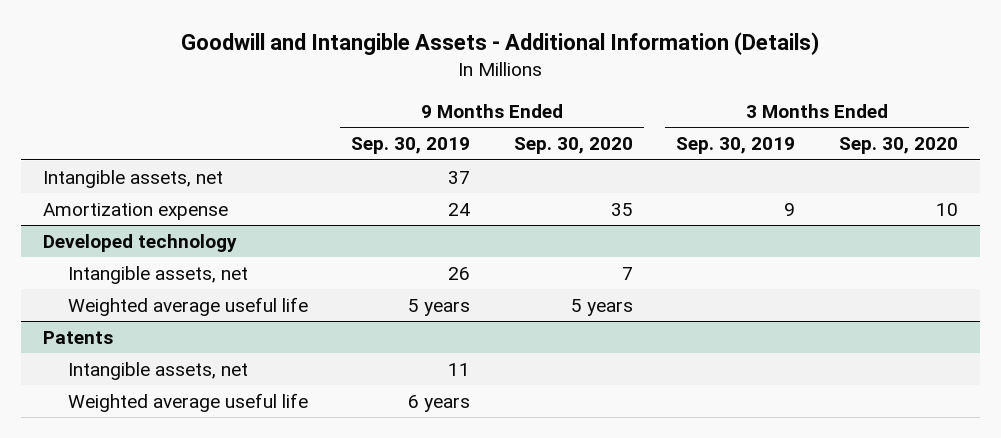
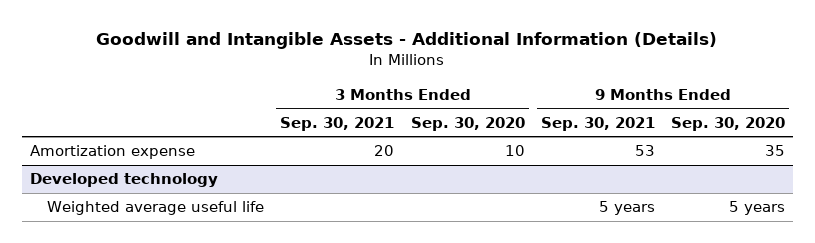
- | 9 Months Ended Sep. 30, 2019 | 9 Months Ended Sep. 30, 2020 | 3 Months Ended Sep. 30, 2019 | 3 Months Ended Sep. 30, 2020
+ | 3 Months Ended Sep. 30, 2021 | 3 Months Ended Sep. 30, 2020 | 9 Months Ended Sep. 30, 2021 | 9 Months Ended Sep. 30, 2020
- Intangible assets, net | 37 | | |
@ Developed technology
- Intangible assets, net | 26 | 7 | |
- Patents
- Intangible assets, net | 11 | | |
- Weighted average useful life | 6 years | | |

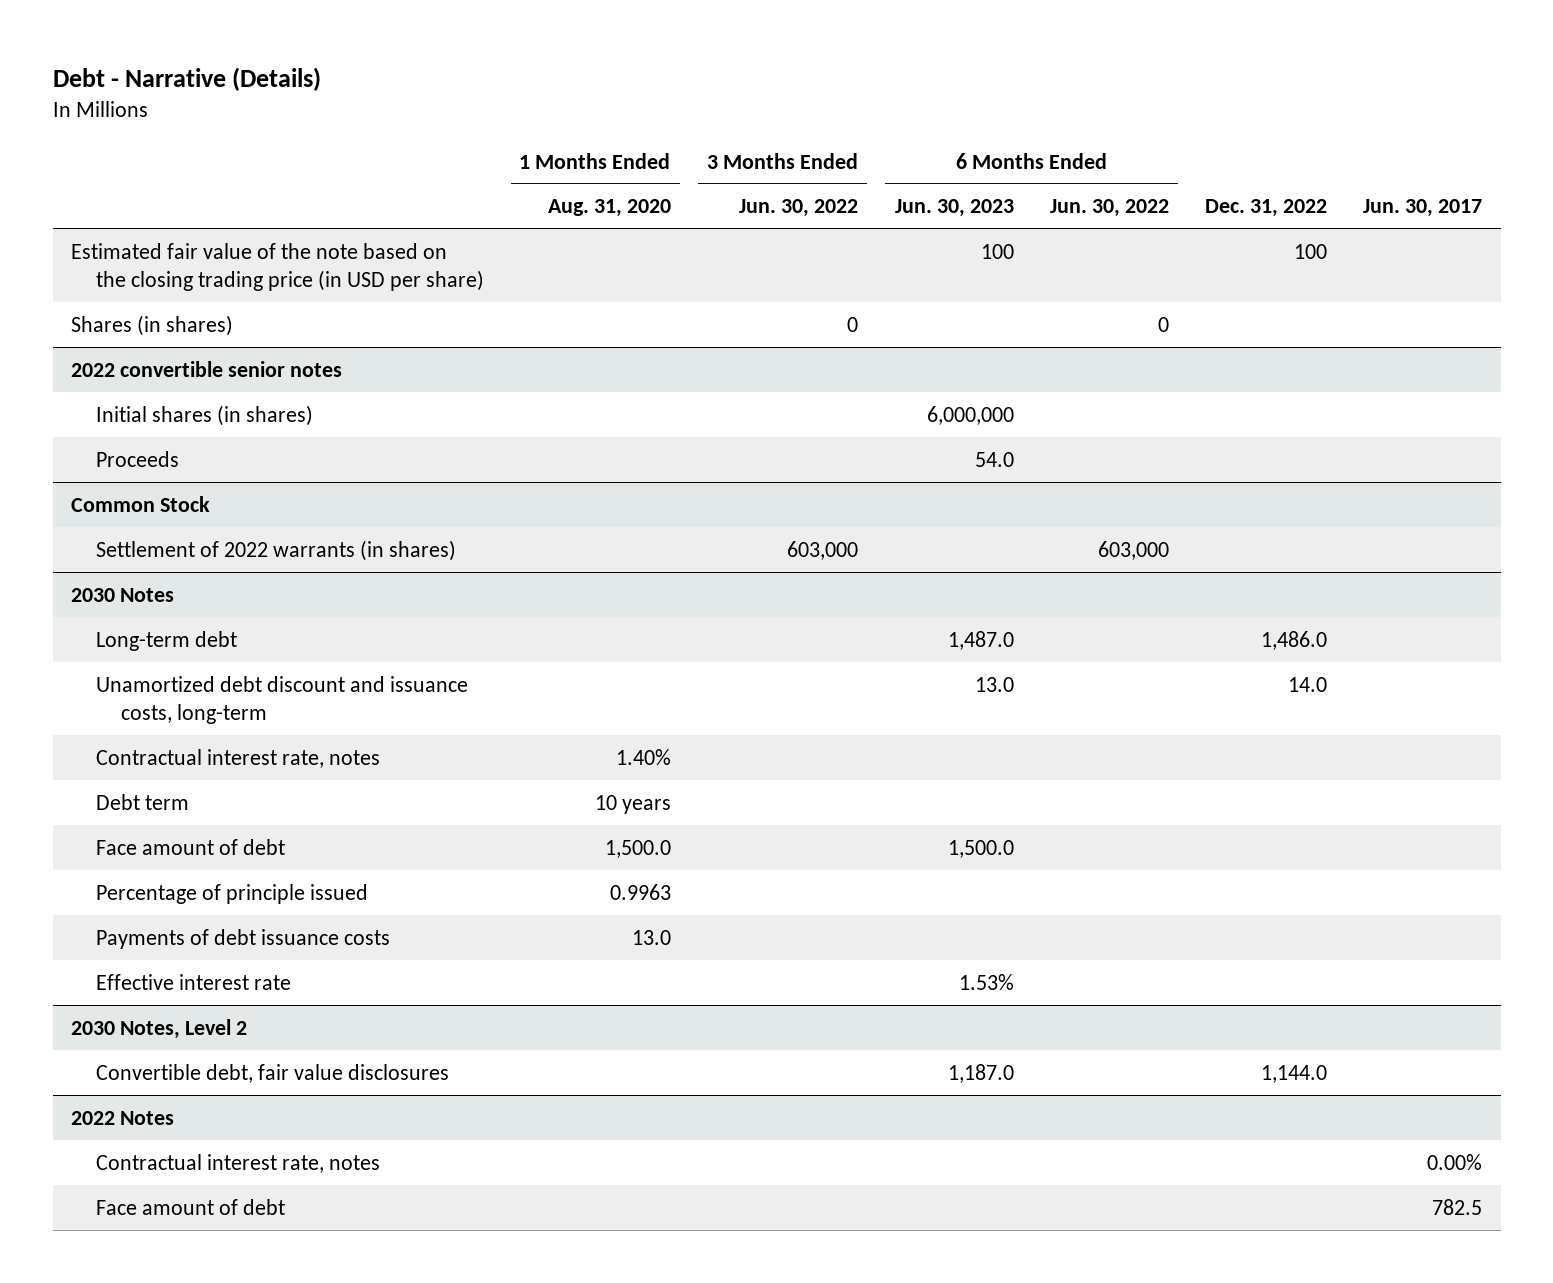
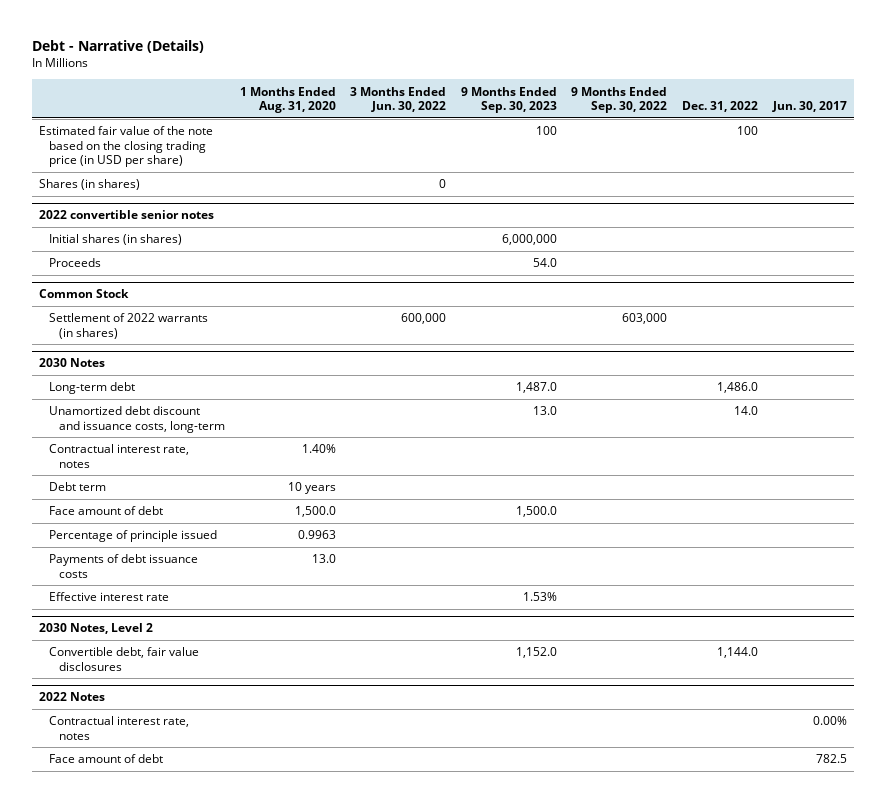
- | 1 Months Ended Aug. 31, 2020 | 3 Months Ended Jun. 30, 2022 | 6 Months Ended Jun. 30, 2023 | 6 Months Ended Jun. 30, 2022 | Dec. 31, 2022 | Jun. 30, 2017
+ | 1 Months Ended Aug. 31, 2020 | 3 Months Ended Jun. 30, 2022 | 9 Months Ended Sep. 30, 2023 | 9 Months Ended Sep. 30, 2022 | Dec. 31, 2022 | Jun. 30, 2017
@ Common Stock
- Settlement of 2022 warrants (in shares) | | 603,000 | | 603,000 | |
+ Settlement of 2022 warrants (in shares) | | 600,000 | | 603,000 | |

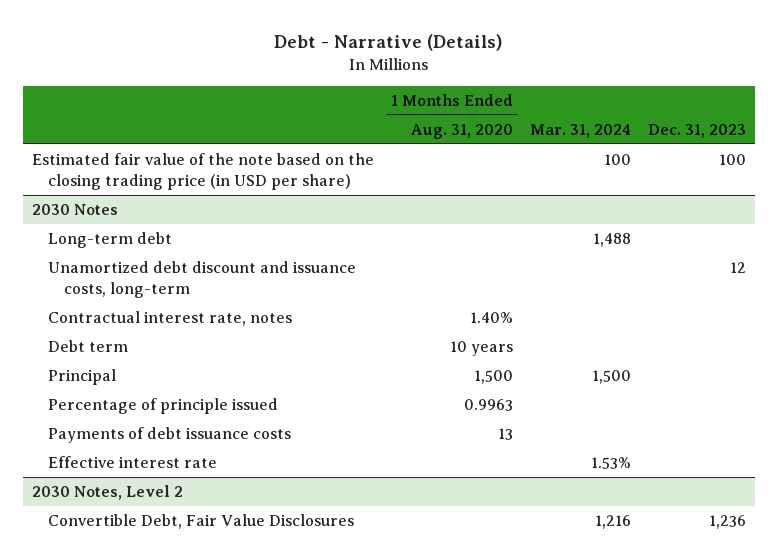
- | 1 Months Ended Aug. 31, 2020 | 3 Months Ended Jun. 30, 2022 | 9 Months Ended Sep. 30, 2023 | 9 Months Ended Sep. 30, 2022 | Dec. 31, 2022 | Jun. 30, 2017
+ | 1 Months Ended Aug. 31, 2020 | Mar. 31, 2024 | Dec. 31, 2023
- Shares (in shares) | | 0 | | | |
- 2022 convertible senior notes
- Initial shares (in shares) | | | 6,000,000 | | |
- Proceeds | | | 54.0 | | |
- Common Stock
- Settlement of 2022 warrants (in shares) | | 600,000 | | 603,000 | |
@ 2030 Notes
- Face amount of debt | 1,500.0 | | 1,500.0 | | |
+ Principal | 1,500 | 1,500 |
- Payments of debt issuance costs | 13.0 | | | | |
+ Payments of debt issuance costs | 13 | |
@ 2030 Notes, Level 2
- Convertible debt, fair value disclosures | | | 1,152.0 | | 1,144.0 |
- 2022 Notes
- Contractual interest rate, notes | | | | | | 0.00%
- Face amount of debt | | | | | | 782.5
@ 2030 Notes, Level 2
+ Convertible Debt, Fair Value Disclosures | | 1,216 | 1,236

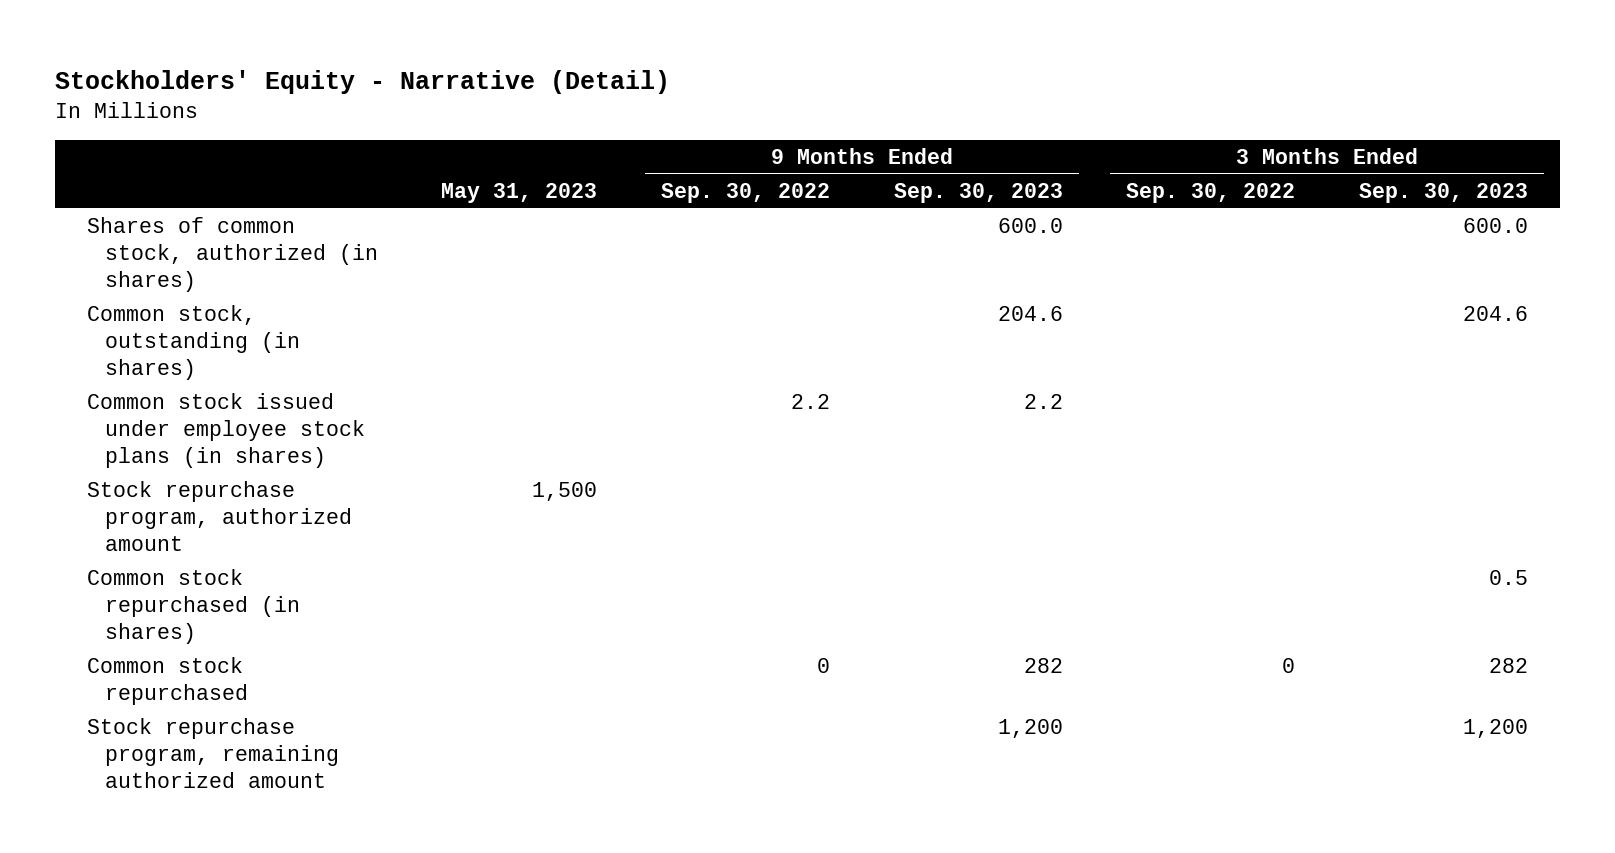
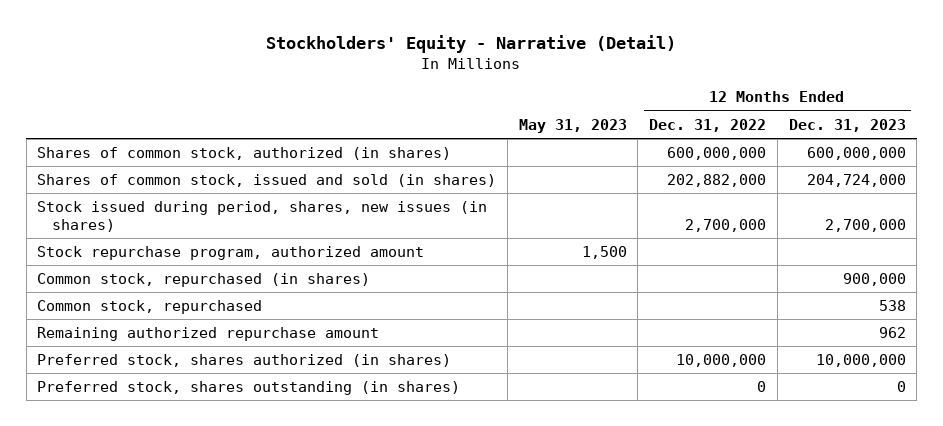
- | May 31, 2023 | 9 Months Ended Sep. 30, 2022 | 9 Months Ended Sep. 30, 2023 | 3 Months Ended Sep. 30, 2022 | 3 Months Ended Sep. 30, 2023
+ | May 31, 2023 | 12 Months Ended Dec. 31, 2022 | 12 Months Ended Dec. 31, 2023
- Common stock, outstanding (in shares) | | | 204.6 | | 204.6
- Common stock issued under employee stock plans (in shares) | | 2.2 | 2.2 | |
+ Shares of common stock, issued and sold (in shares) | | 202,882,000 | 204,724,000
+ Stock issued during period, shares, new issues (in shares) | | 2,700,000 | 2,700,000
- Common stock repurchased (in shares) | | | | | 0.5
- Common stock repurchased | | 0 | 282 | 0 | 282
- Stock repurchase program, remaining authorized amount | | | 1,200 | | 1,200
+ Common stock, repurchased (in shares) | | | 900,000
+ Common stock, repurchased | | | 538
+ Remaining authorized repurchase amount | | | 962
+ Preferred stock, shares authorized (in shares) | | 10,000,000 | 10,000,000
+ Preferred stock, shares outstanding (in shares) | | 0 | 0

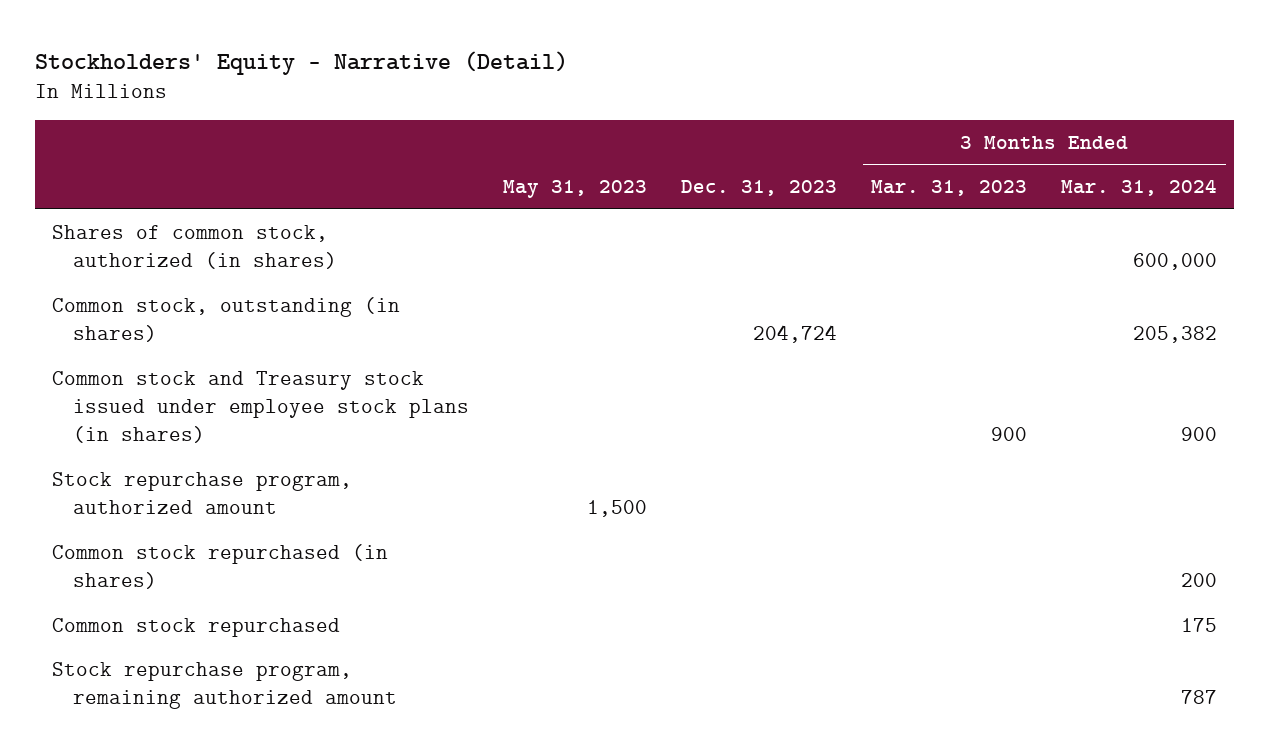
- | May 31, 2023 | 12 Months Ended Dec. 31, 2022 | 12 Months Ended Dec. 31, 2023
+ | May 31, 2023 | Dec. 31, 2023 | 3 Months Ended Mar. 31, 2023 | 3 Months Ended Mar. 31, 2024
- Shares of common stock, issued and sold (in shares) | | 202,882,000 | 204,724,000
- Stock issued during period, shares, new issues (in shares) | | 2,700,000 | 2,700,000
+ Common stock, outstanding (in shares) | | 204,724 | | 205,382
+ Common stock and Treasury stock issued under employee stock plans (in shares) | | | 900 | 900
- Common stock, repurchased (in shares) | | | 900,000
- Common stock, repurchased | | | 538
- Remaining authorized repurchase amount | | | 962
- Preferred stock, shares authorized (in shares) | | 10,000,000 | 10,000,000
- Preferred stock, shares outstanding (in shares) | | 0 | 0
+ Common stock repurchased (in shares) | | | | 200
+ Common stock repurchased | | | | 175
+ Stock repurchase program, remaining authorized amount | | | | 787

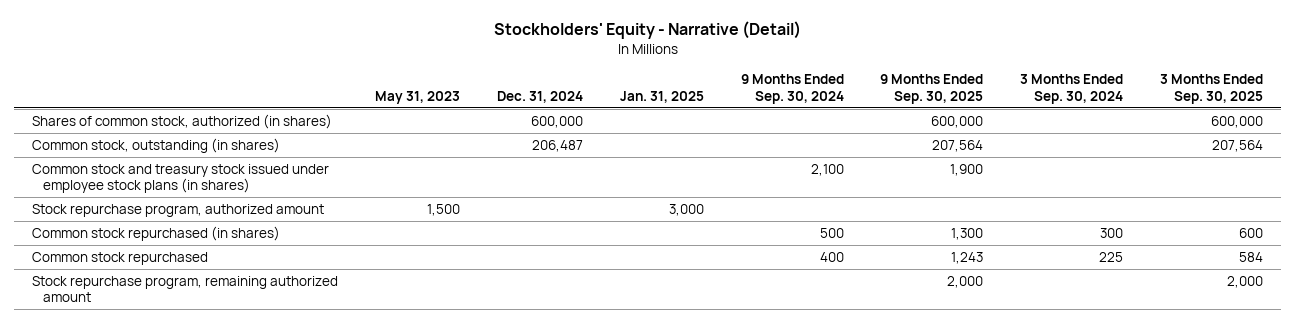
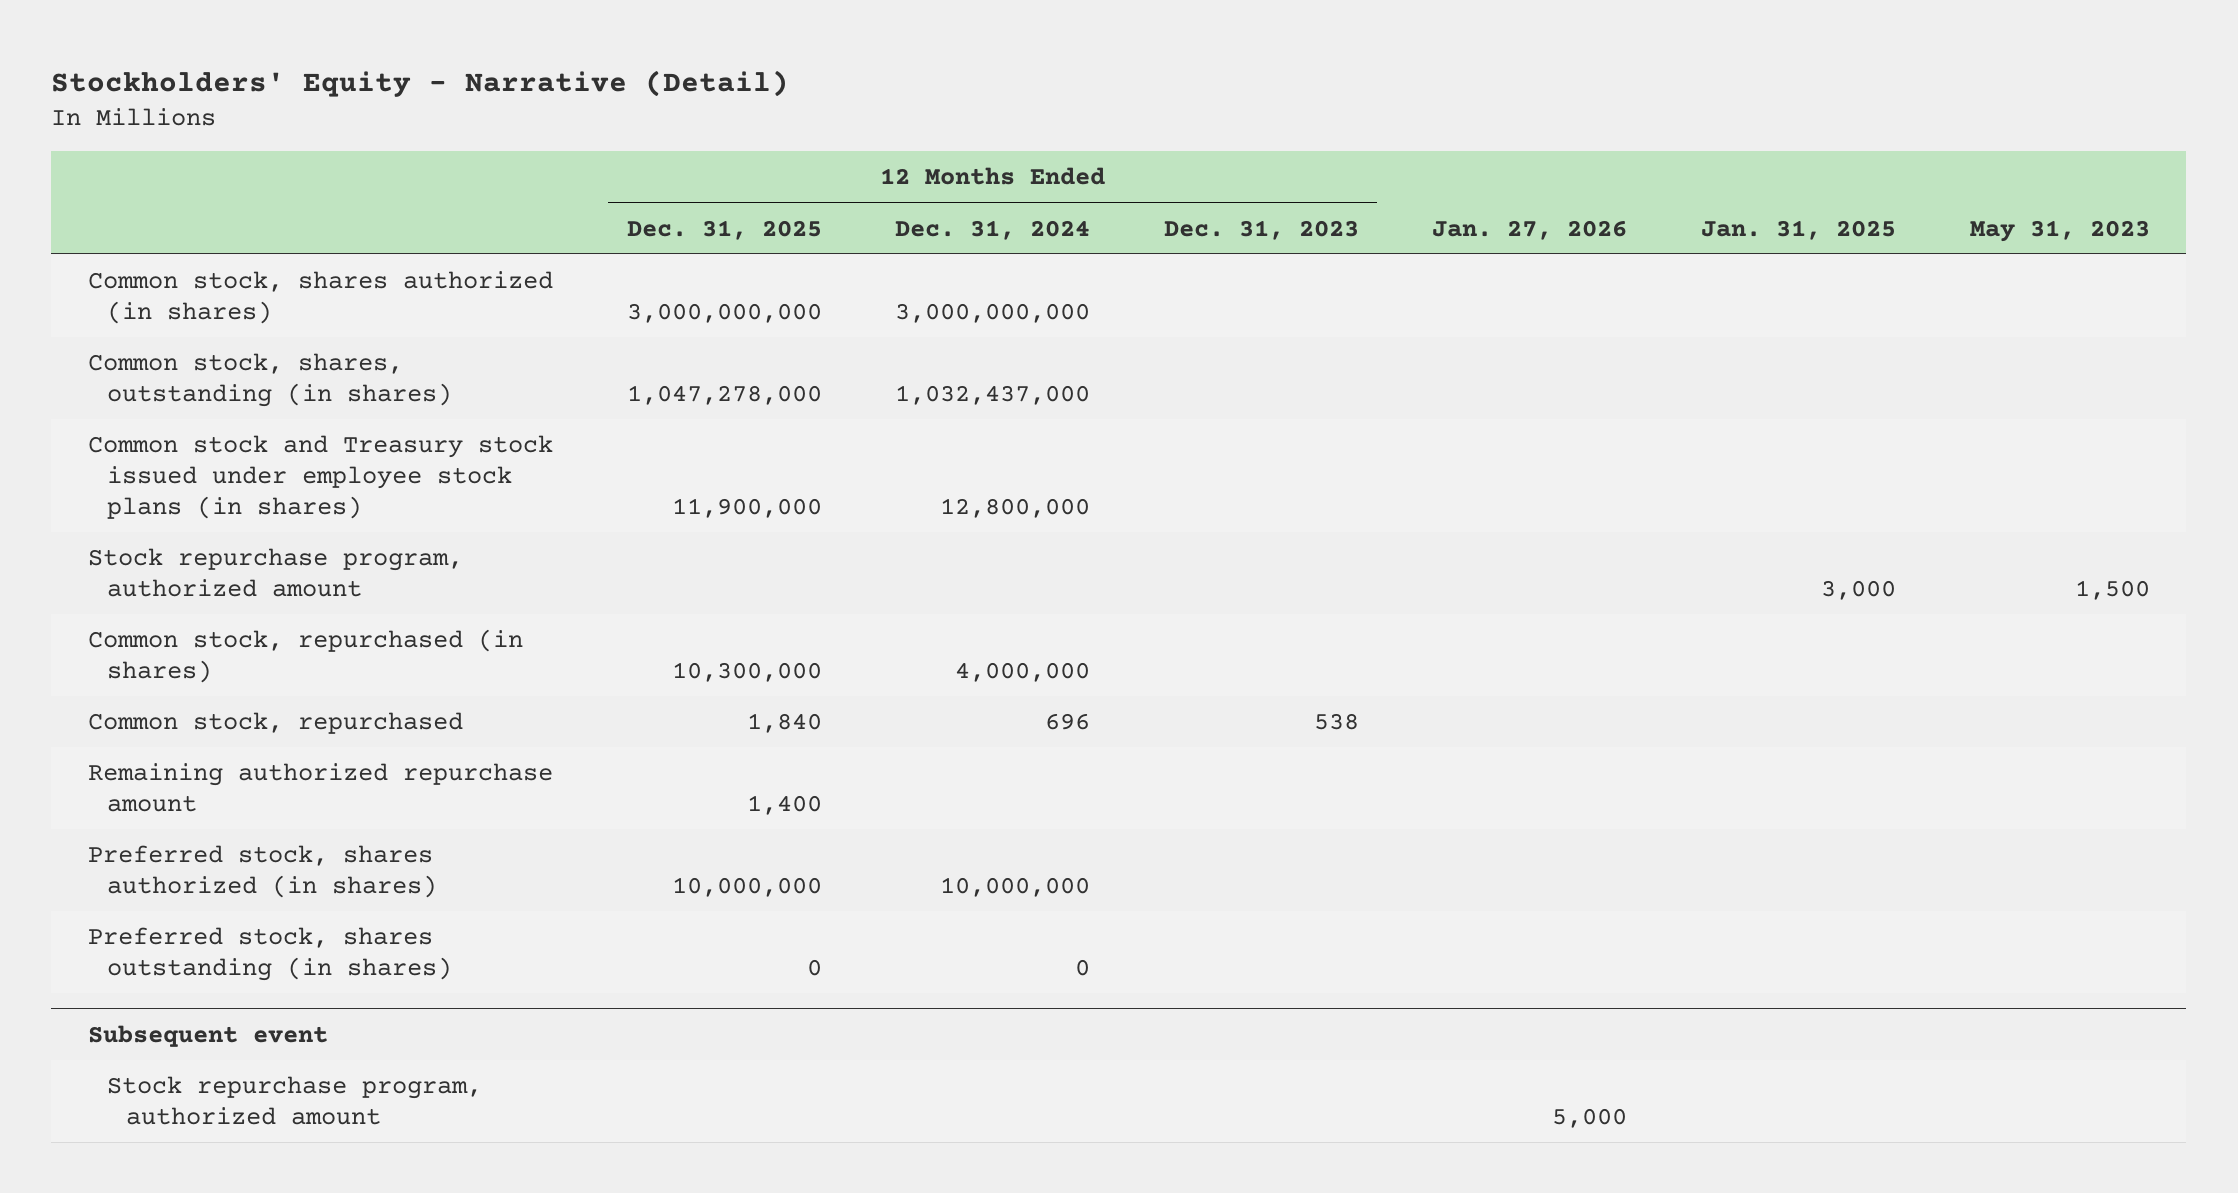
- | May 31, 2023 | Dec. 31, 2024 | Jan. 31, 2025 | 9 Months Ended Sep. 30, 2024 | 9 Months Ended Sep. 30, 2025 | 3 Months Ended Sep. 30, 2024 | 3 Months Ended Sep. 30, 2025
+ | 12 Months Ended Dec. 31, 2025 | 12 Months Ended Dec. 31, 2024 | 12 Months Ended Dec. 31, 2023 | Jan. 27, 2026 | Jan. 31, 2025 | May 31, 2023
- Shares of common stock, authorized (in shares) | | 600,000 | | | 600,000 | | 600,000
- Common stock, outstanding (in shares) | | 206,487 | | | 207,564 | | 207,564
- Common stock and treasury stock issued under employee stock plans (in shares) | | | | 2,100 | 1,900 | |
+ Common stock, shares authorized (in shares) | 3,000,000,000 | 3,000,000,000 | | | |
+ Common stock, shares, outstanding (in shares) | 1,047,278,000 | 1,032,437,000 | | | |
+ Common stock and Treasury stock issued under employee stock plans (in shares) | 11,900,000 | 12,800,000 | | | |
- Common stock repurchased (in shares) | | | | 500 | 1,300 | 300 | 600
- Common stock repurchased | | | | 400 | 1,243 | 225 | 584
- Stock repurchase program, remaining authorized amount | | | | | 2,000 | | 2,000
+ Common stock, repurchased (in shares) | 10,300,000 | 4,000,000 | | | |
+ Common stock, repurchased | 1,840 | 696 | 538 | | |
+ Remaining authorized repurchase amount | 1,400 | | | | |
+ Preferred stock, shares authorized (in shares) | 10,000,000 | 10,000,000 | | | |
+ Preferred stock, shares outstanding (in shares) | 0 | 0 | | | |
+ Subsequent event
+ Stock repurchase program, authorized amount | | | | 5,000 | |

